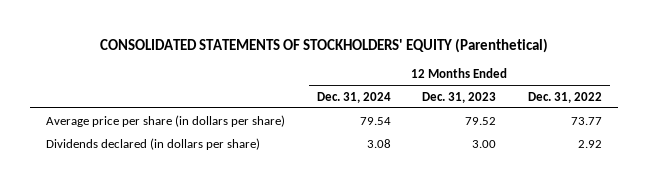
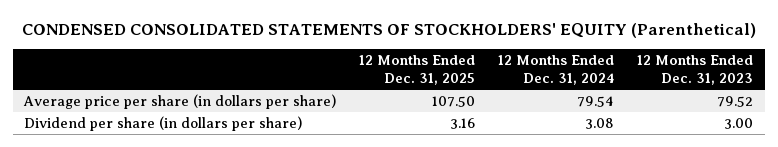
- CONSOLIDATED STATEMENTS OF STOCKHOLDERS' EQUITY (Parenthetical)
+ CONDENSED CONSOLIDATED STATEMENTS OF STOCKHOLDERS' EQUITY (Parenthetical)
- | 12 Months Ended Dec. 31, 2024 | 12 Months Ended Dec. 31, 2023 | 12 Months Ended Dec. 31, 2022
+ | 12 Months Ended Dec. 31, 2025 | 12 Months Ended Dec. 31, 2024 | 12 Months Ended Dec. 31, 2023
- Dividends declared (in dollars per share) | 3.08 | 3.00 | 2.92
+ Dividend per share (in dollars per share) | 3.16 | 3.08 | 3.00

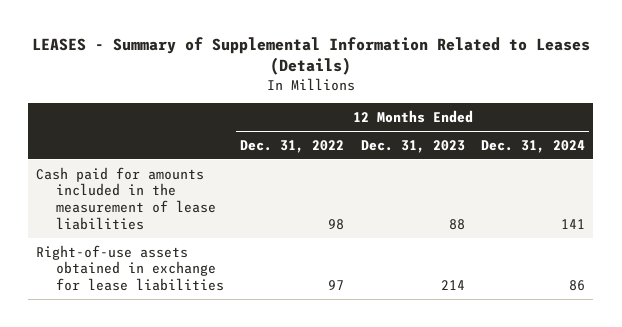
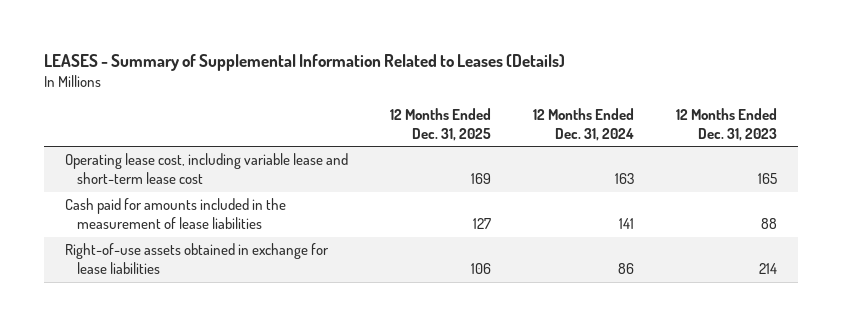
- | 12 Months Ended Dec. 31, 2022 | 12 Months Ended Dec. 31, 2023 | 12 Months Ended Dec. 31, 2024
+ | 12 Months Ended Dec. 31, 2025 | 12 Months Ended Dec. 31, 2024 | 12 Months Ended Dec. 31, 2023
+ Operating lease cost, including variable lease and short-term lease cost | 169 | 163 | 165

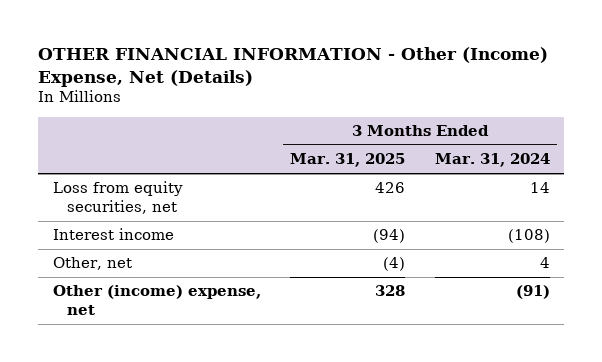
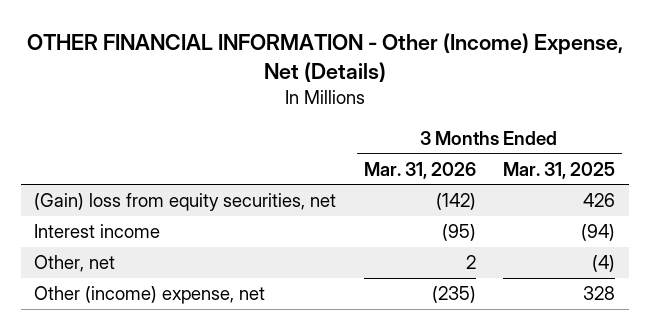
- | 3 Months Ended Mar. 31, 2025 | 3 Months Ended Mar. 31, 2024
+ | 3 Months Ended Mar. 31, 2026 | 3 Months Ended Mar. 31, 2025
- Loss from equity securities, net | 426 | 14
+ (Gain) loss from equity securities, net | (142) | 426

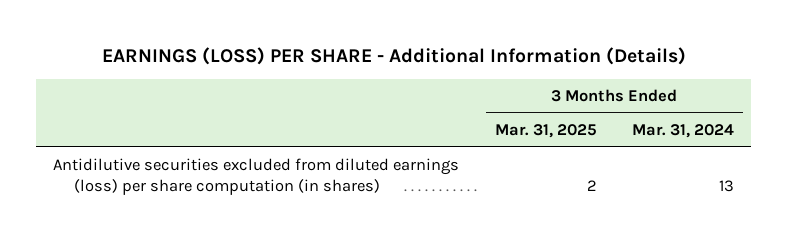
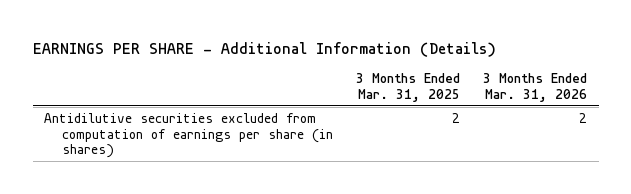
- EARNINGS (LOSS) PER SHARE - Additional Information (Details)
+ EARNINGS PER SHARE - Additional Information (Details)
- | 3 Months Ended Mar. 31, 2025 | 3 Months Ended Mar. 31, 2024
+ | 3 Months Ended Mar. 31, 2025 | 3 Months Ended Mar. 31, 2026
- Antidilutive securities excluded from diluted earnings (loss) per share computation (in shares) | 2 | 13
+ Antidilutive securities excluded from computation of earnings per share (in shares) | 2 | 2

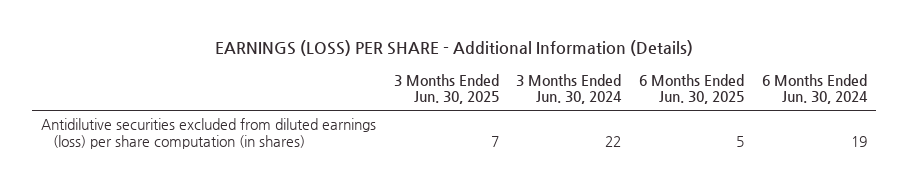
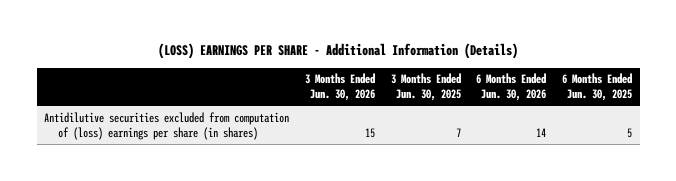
- EARNINGS (LOSS) PER SHARE - Additional Information (Details)
+ (LOSS) EARNINGS PER SHARE - Additional Information (Details)
- | 3 Months Ended Jun. 30, 2025 | 3 Months Ended Jun. 30, 2024 | 6 Months Ended Jun. 30, 2025 | 6 Months Ended Jun. 30, 2024
+ | 3 Months Ended Jun. 30, 2026 | 3 Months Ended Jun. 30, 2025 | 6 Months Ended Jun. 30, 2026 | 6 Months Ended Jun. 30, 2025
- Antidilutive securities excluded from diluted earnings (loss) per share computation (in shares) | 7 | 22 | 5 | 19
+ Antidilutive securities excluded from computation of (loss) earnings per share (in shares) | 15 | 7 | 14 | 5

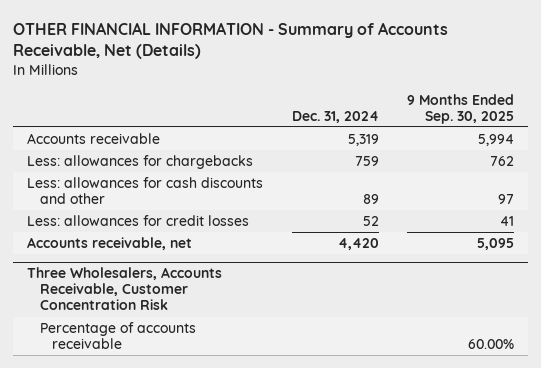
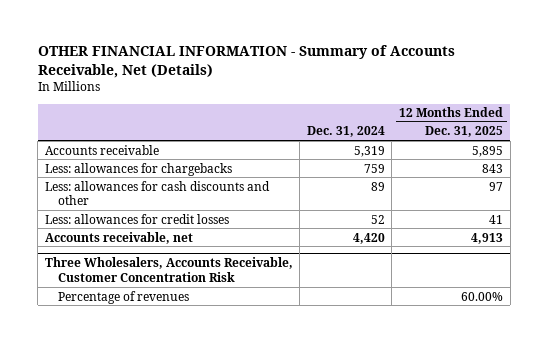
- | Dec. 31, 2024 | 9 Months Ended Sep. 30, 2025
+ | Dec. 31, 2024 | 12 Months Ended Dec. 31, 2025
@ Three Wholesalers, Accounts Receivable, Customer Concentration Risk
- Percentage of accounts receivable | | 60.00%
+ Percentage of revenues | | 60.00%

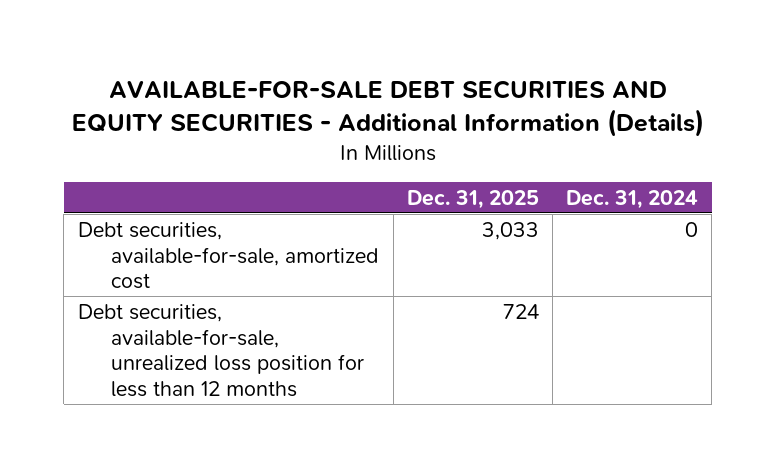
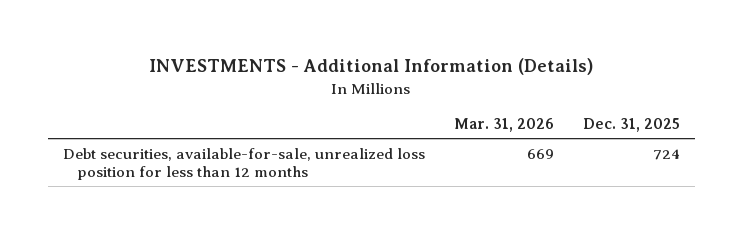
- AVAILABLE-FOR-SALE DEBT SECURITIES AND EQUITY SECURITIES - Additional Information (Details)
+ INVESTMENTS - Additional Information (Details)
- | Dec. 31, 2025 | Dec. 31, 2024
+ | Mar. 31, 2026 | Dec. 31, 2025
- Debt securities, available-for-sale, amortized cost | 3,033 | 0

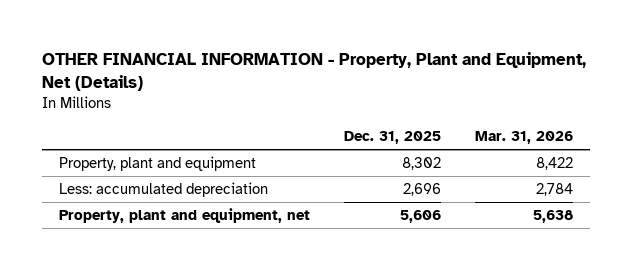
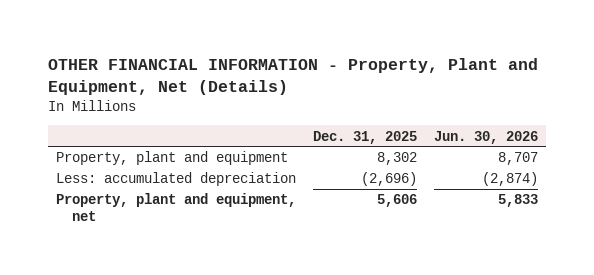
- | Dec. 31, 2025 | Mar. 31, 2026
+ | Dec. 31, 2025 | Jun. 30, 2026
- Less: accumulated depreciation | 2,696 | 2,784
+ Less: accumulated depreciation | (2,696) | (2,874)

